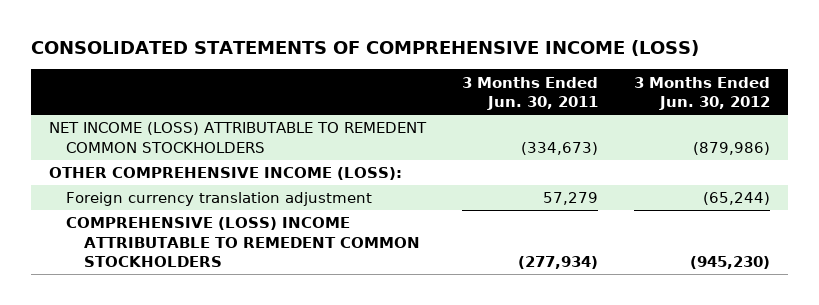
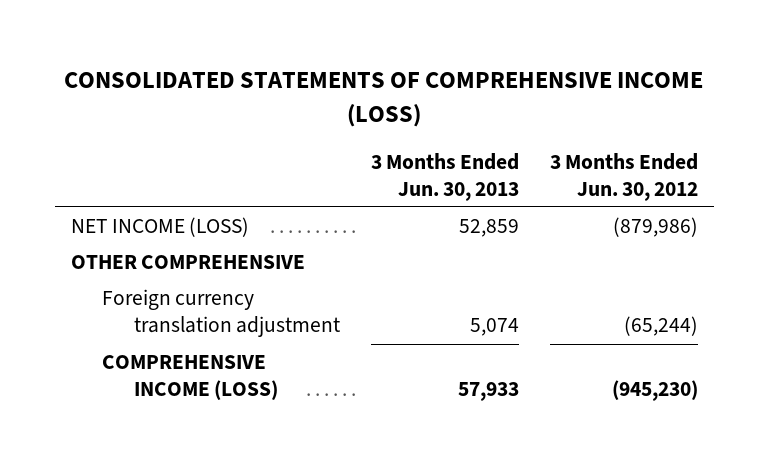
- | 3 Months Ended Jun. 30, 2011 | 3 Months Ended Jun. 30, 2012
+ | 3 Months Ended Jun. 30, 2013 | 3 Months Ended Jun. 30, 2012
- NET INCOME (LOSS) ATTRIBUTABLE TO REMEDENT COMMON STOCKHOLDERS | (334,673) | (879,986)
- OTHER COMPREHENSIVE INCOME (LOSS):
+ NET INCOME (LOSS) | 52,859 | (879,986)
+ OTHER COMPREHENSIVE
- COMPREHENSIVE (LOSS) INCOME ATTRIBUTABLE TO REMEDENT COMMON STOCKHOLDERS | (277,934) | (945,230)
+ COMPREHENSIVE INCOME (LOSS) | 57,933 | (945,230)

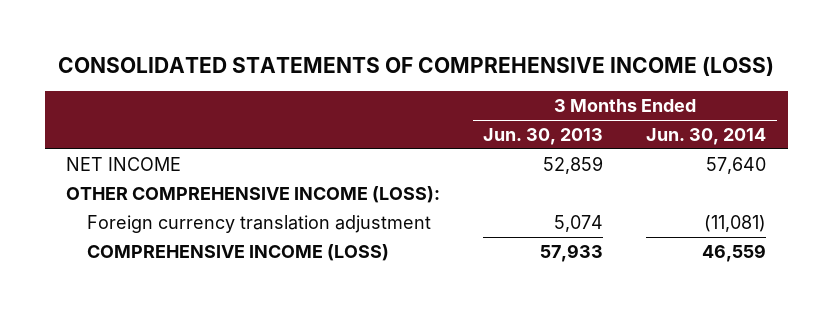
- | 3 Months Ended Jun. 30, 2013 | 3 Months Ended Jun. 30, 2012
+ | 3 Months Ended Jun. 30, 2013 | 3 Months Ended Jun. 30, 2014
- NET INCOME (LOSS) | 52,859 | (879,986)
- OTHER COMPREHENSIVE
+ NET INCOME | 52,859 | 57,640
+ OTHER COMPREHENSIVE INCOME (LOSS):

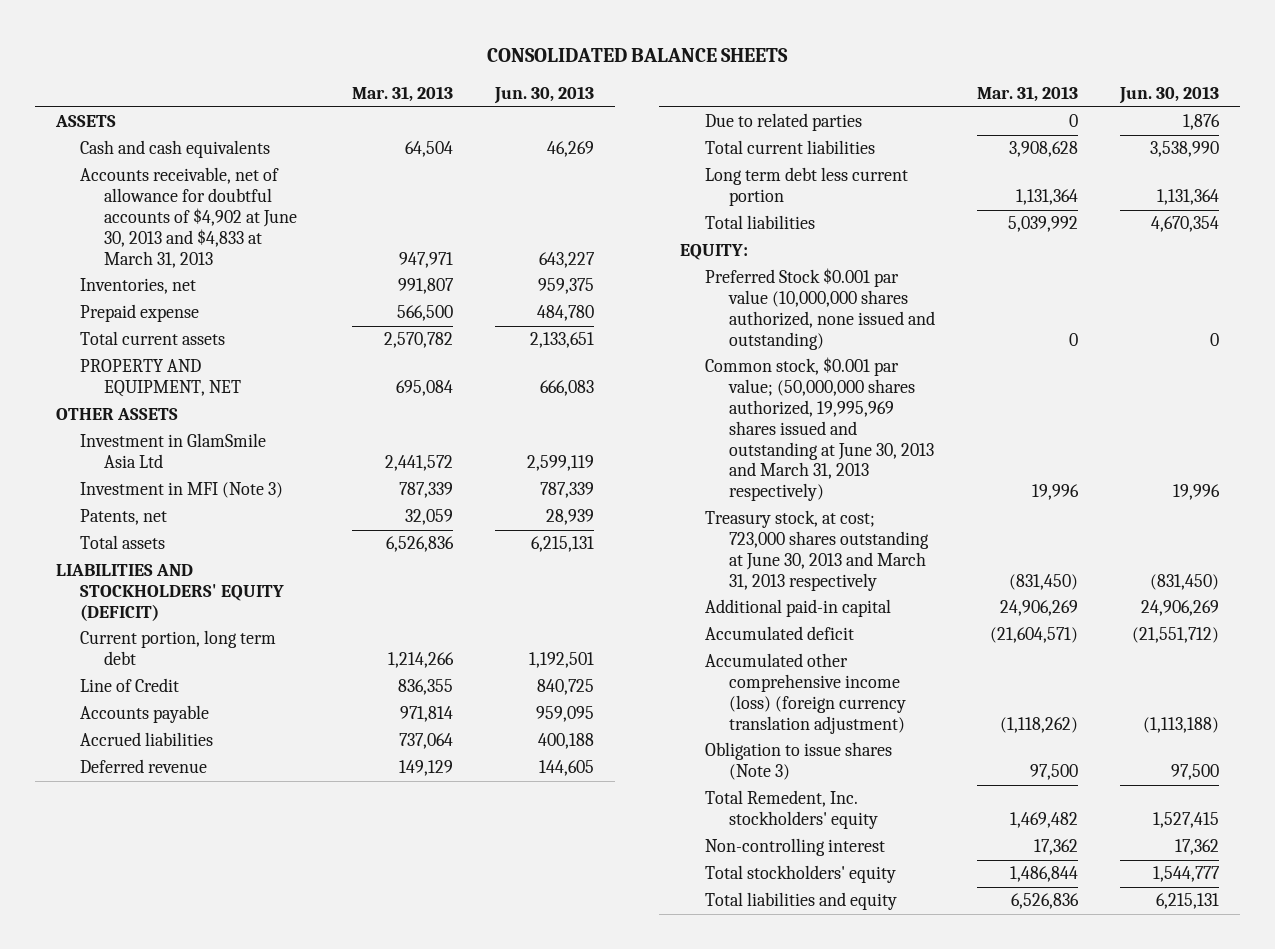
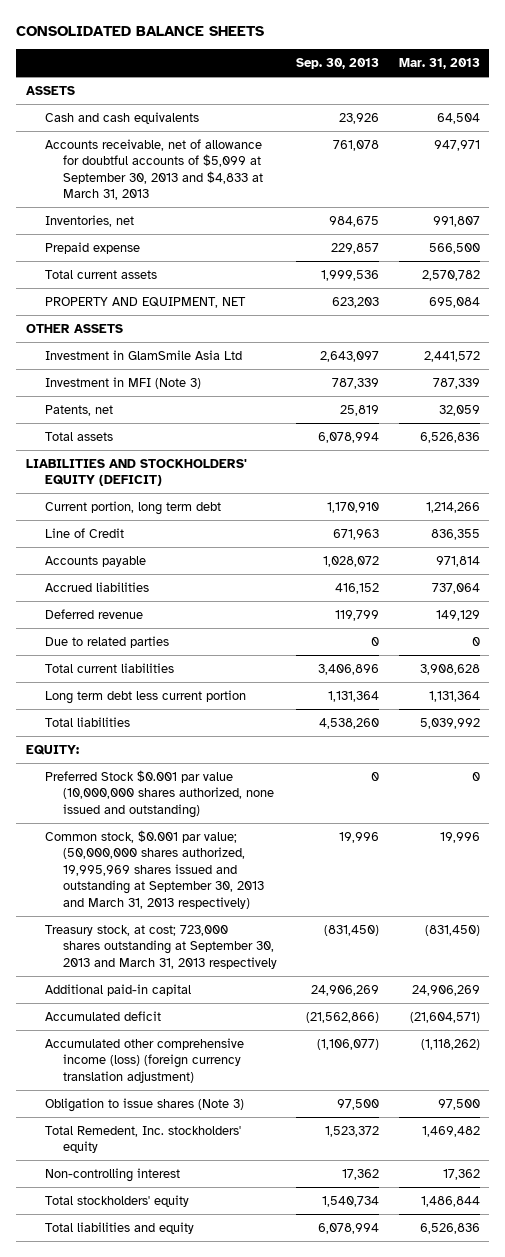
- | Mar. 31, 2013 | Jun. 30, 2013
+ | Sep. 30, 2013 | Mar. 31, 2013
- Accounts receivable, net of allowance for doubtful accounts of $4,902 at June 30, 2013 and $4,833 at March 31, 2013 | 947,971 | 643,227
+ Accounts receivable, net of allowance for doubtful accounts of $5,099 at September 30, 2013 and $4,833 at March 31, 2013 | 761,078 | 947,971
- Common stock, $0.001 par value; (50,000,000 shares authorized, 19,995,969 shares issued and outstanding at June 30, 2013 and March 31, 2013 respectively) | 19,996 | 19,996
- Treasury stock, at cost; 723,000 shares outstanding at June 30, 2013 and March 31, 2013 respectively | (831,450) | (831,450)
+ Common stock, $0.001 par value; (50,000,000 shares authorized, 19,995,969 shares issued and outstanding at September 30, 2013 and March 31, 2013 respectively) | 19,996 | 19,996
+ Treasury stock, at cost; 723,000 shares outstanding at September 30, 2013 and March 31, 2013 respectively | (831,450) | (831,450)

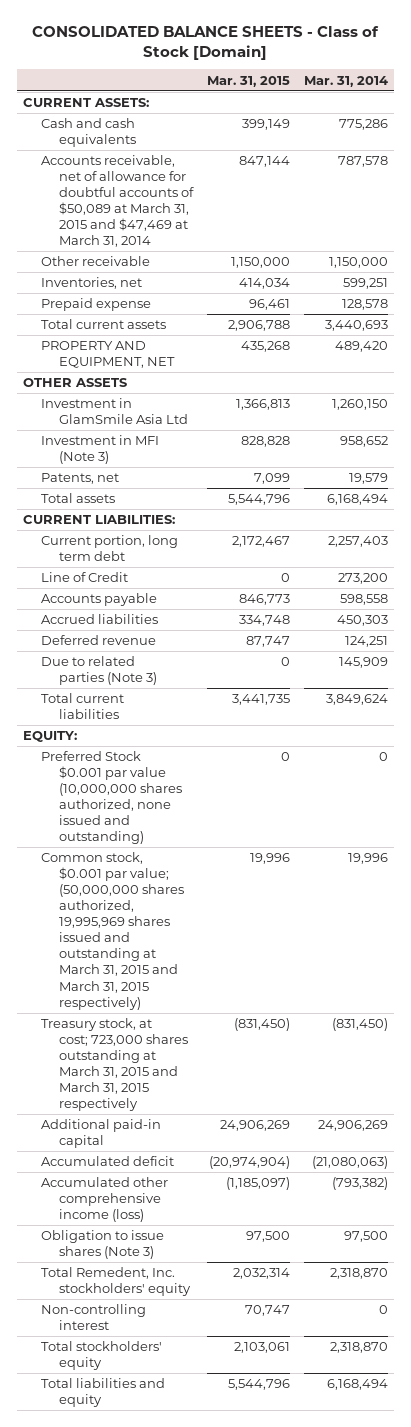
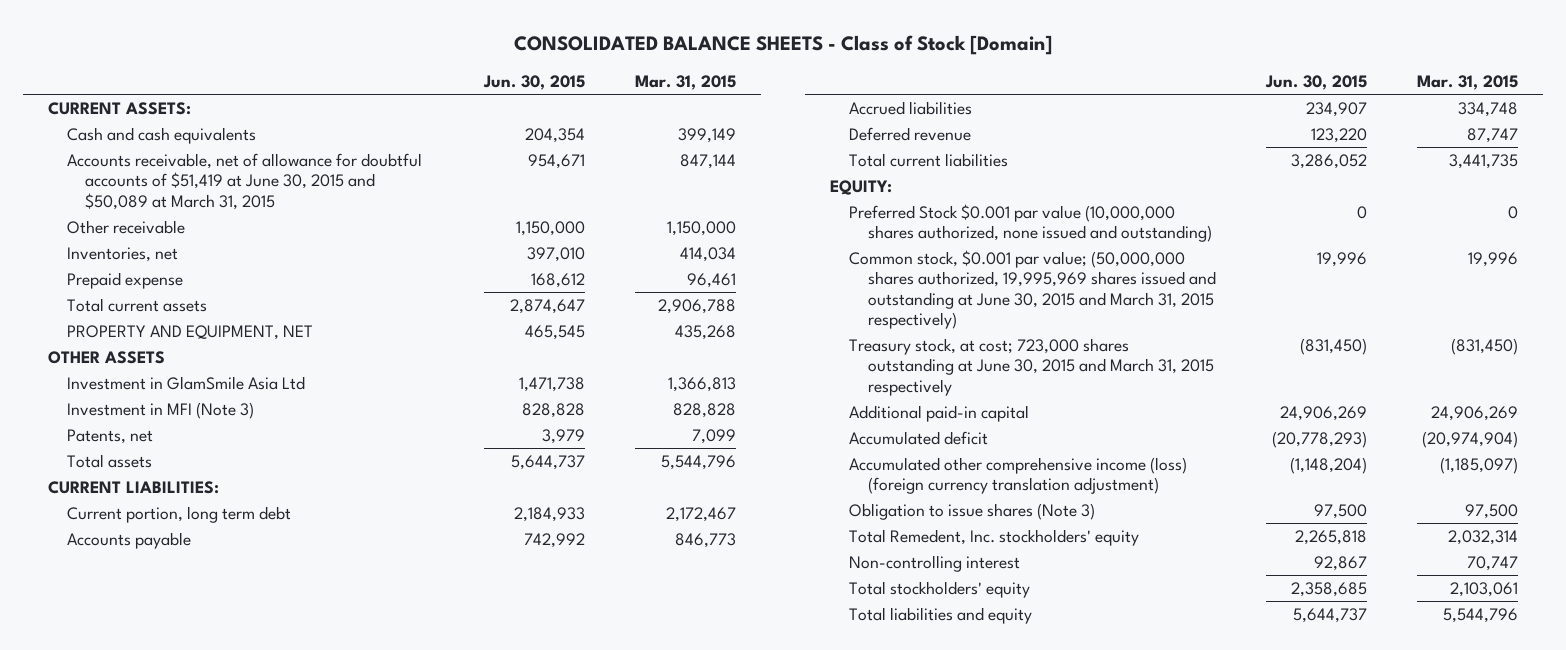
- | Mar. 31, 2015 | Mar. 31, 2014
+ | Jun. 30, 2015 | Mar. 31, 2015
- Accounts receivable, net of allowance for doubtful accounts of $50,089 at March 31, 2015 and $47,469 at March 31, 2014 | 847,144 | 787,578
+ Accounts receivable, net of allowance for doubtful accounts of $51,419 at June 30, 2015 and $50,089 at March 31, 2015 | 954,671 | 847,144
- Line of Credit | 0 | 273,200
- Due to related parties (Note 3) | 0 | 145,909
- Common stock, $0.001 par value; (50,000,000 shares authorized, 19,995,969 shares issued and outstanding at March 31, 2015 and March 31, 2015 respectively) | 19,996 | 19,996
- Treasury stock, at cost; 723,000 shares outstanding at March 31, 2015 and March 31, 2015 respectively | (831,450) | (831,450)
+ Common stock, $0.001 par value; (50,000,000 shares authorized, 19,995,969 shares issued and outstanding at June 30, 2015 and March 31, 2015 respectively) | 19,996 | 19,996
+ Treasury stock, at cost; 723,000 shares outstanding at June 30, 2015 and March 31, 2015 respectively | (831,450) | (831,450)
- Accumulated other comprehensive income (loss) | (1,185,097) | (793,382)
+ Accumulated other comprehensive income (loss) (foreign currency translation adjustment) | (1,148,204) | (1,185,097)

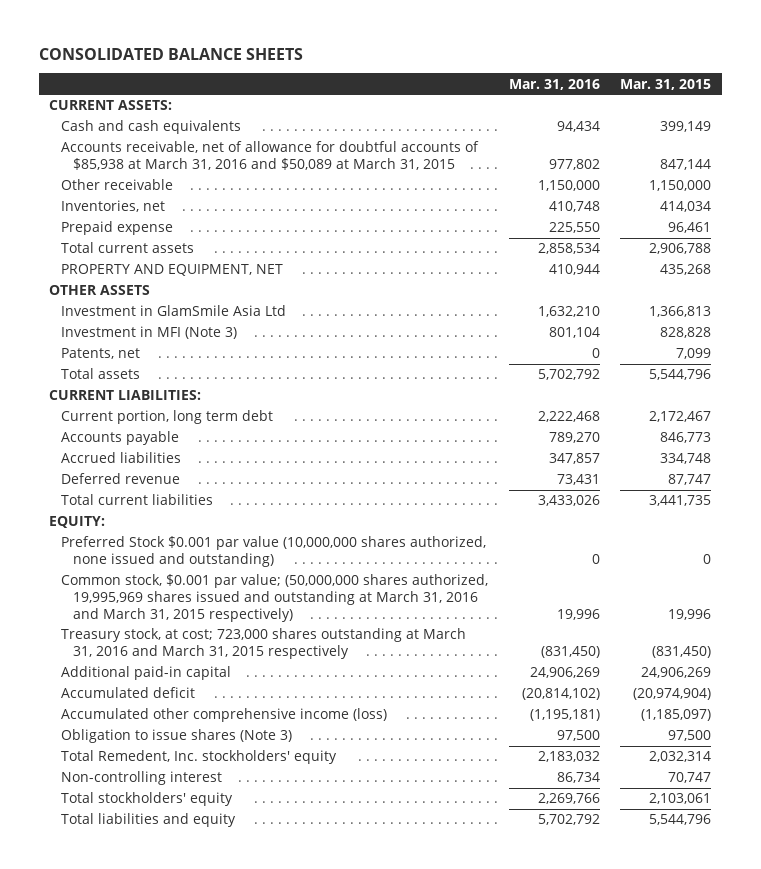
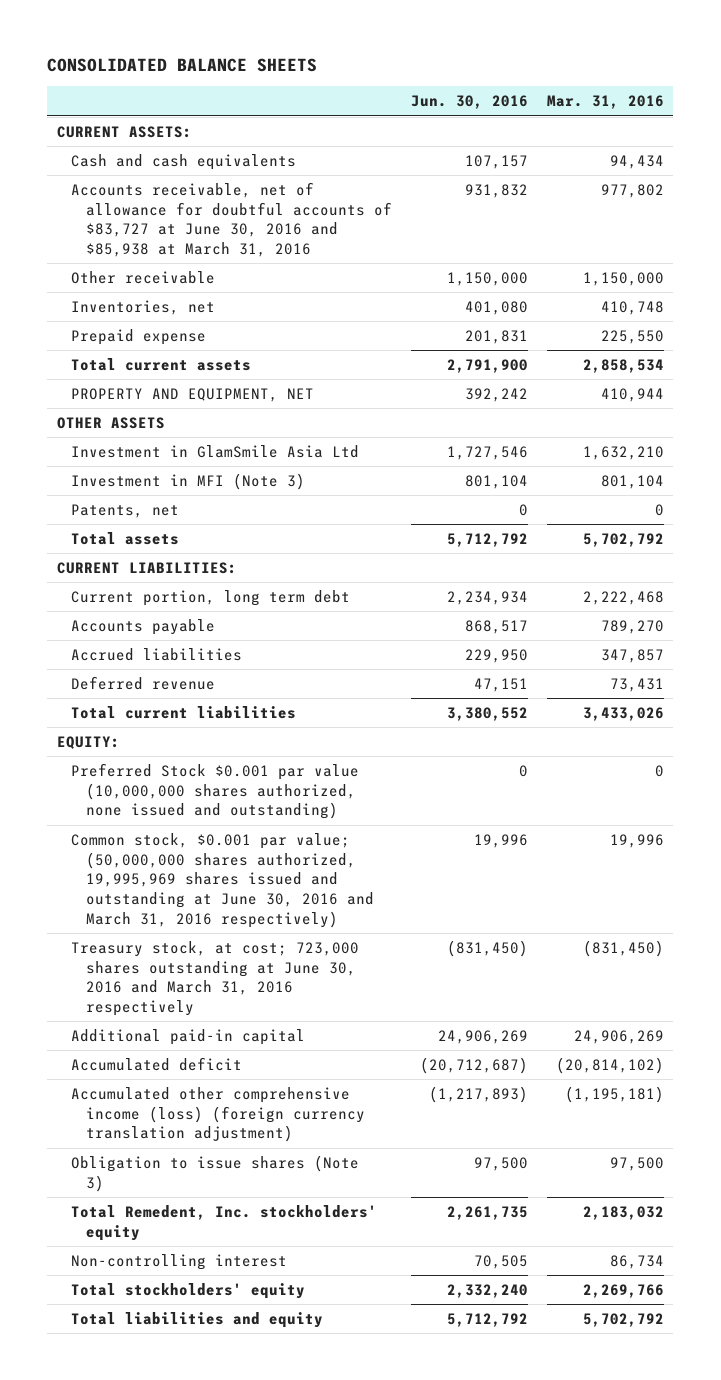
- | Mar. 31, 2016 | Mar. 31, 2015
+ | Jun. 30, 2016 | Mar. 31, 2016
- Accounts receivable, net of allowance for doubtful accounts of $85,938 at March 31, 2016 and $50,089 at March 31, 2015 | 977,802 | 847,144
+ Accounts receivable, net of allowance for doubtful accounts of $83,727 at June 30, 2016 and $85,938 at March 31, 2016 | 931,832 | 977,802
- Common stock, $0.001 par value; (50,000,000 shares authorized, 19,995,969 shares issued and outstanding at March 31, 2016 and March 31, 2015 respectively) | 19,996 | 19,996
- Treasury stock, at cost; 723,000 shares outstanding at March 31, 2016 and March 31, 2015 respectively | (831,450) | (831,450)
+ Common stock, $0.001 par value; (50,000,000 shares authorized, 19,995,969 shares issued and outstanding at June 30, 2016 and March 31, 2016 respectively) | 19,996 | 19,996
+ Treasury stock, at cost; 723,000 shares outstanding at June 30, 2016 and March 31, 2016 respectively | (831,450) | (831,450)
- Accumulated other comprehensive income (loss) | (1,195,181) | (1,185,097)
+ Accumulated other comprehensive income (loss) (foreign currency translation adjustment) | (1,217,893) | (1,195,181)

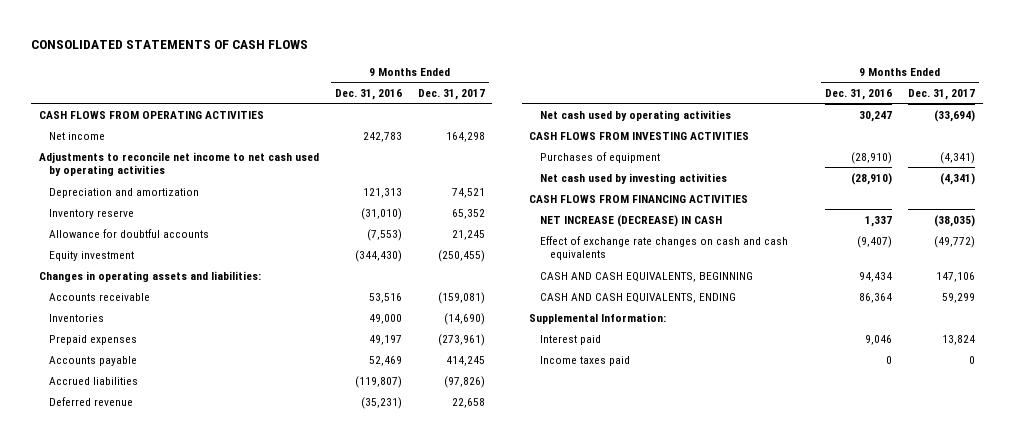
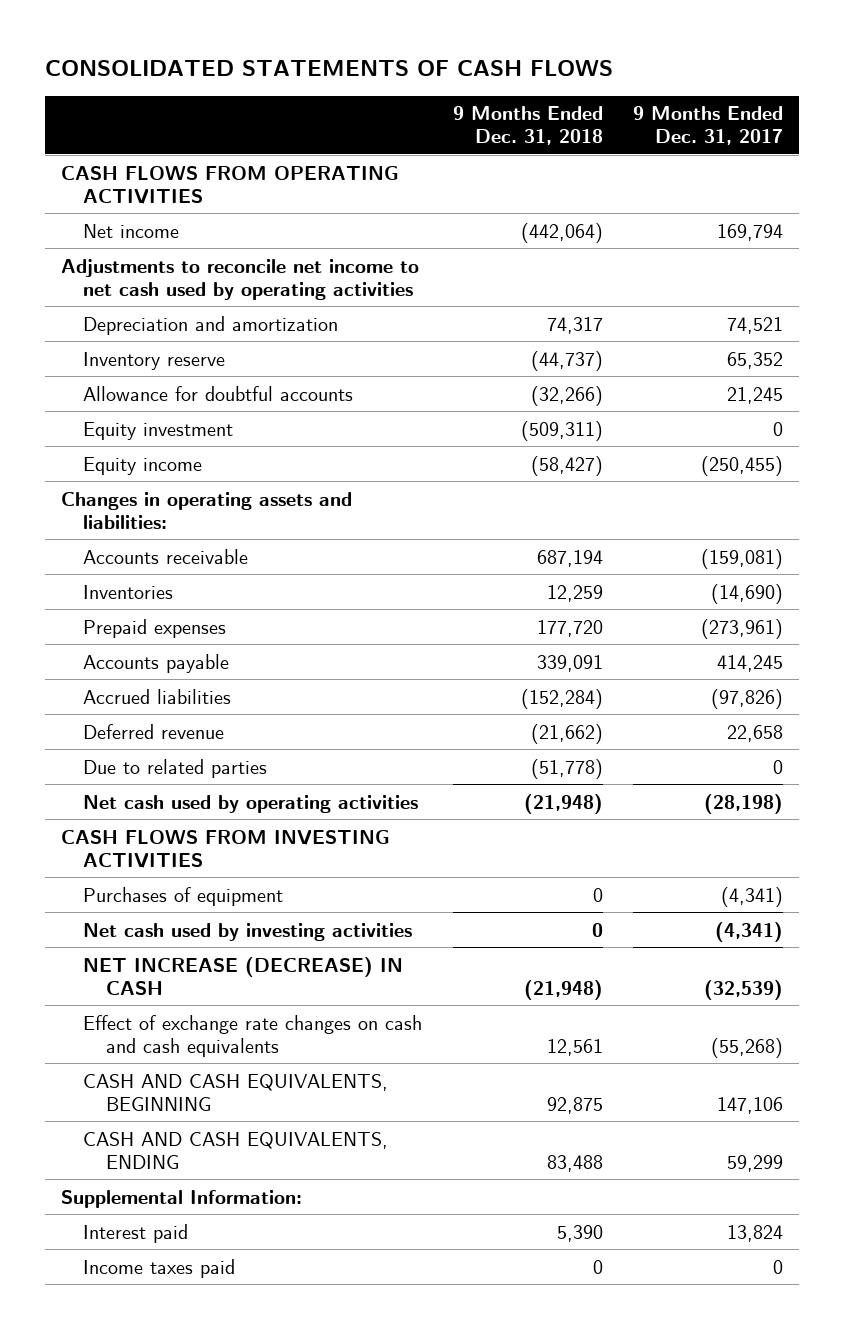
- | 9 Months Ended Dec. 31, 2016 | 9 Months Ended Dec. 31, 2017
+ | 9 Months Ended Dec. 31, 2018 | 9 Months Ended Dec. 31, 2017
- Net income | 242,783 | 164,298
+ Net income | (442,064) | 169,794
- Equity investment | (344,430) | (250,455)
+ Equity investment | (509,311) | 0
+ Equity income | (58,427) | (250,455)
- Net cash used by operating activities | 30,247 | (33,694)
+ Due to related parties | (51,778) | 0
+ Net cash used by operating activities | (21,948) | (28,198)
- CASH FLOWS FROM FINANCING ACTIVITIES
- NET INCREASE (DECREASE) IN CASH | 1,337 | (38,035)
- Effect of exchange rate changes on cash and cash equivalents | (9,407) | (49,772)
+ NET INCREASE (DECREASE) IN CASH | (21,948) | (32,539)
+ Effect of exchange rate changes on cash and cash equivalents | 12,561 | (55,268)

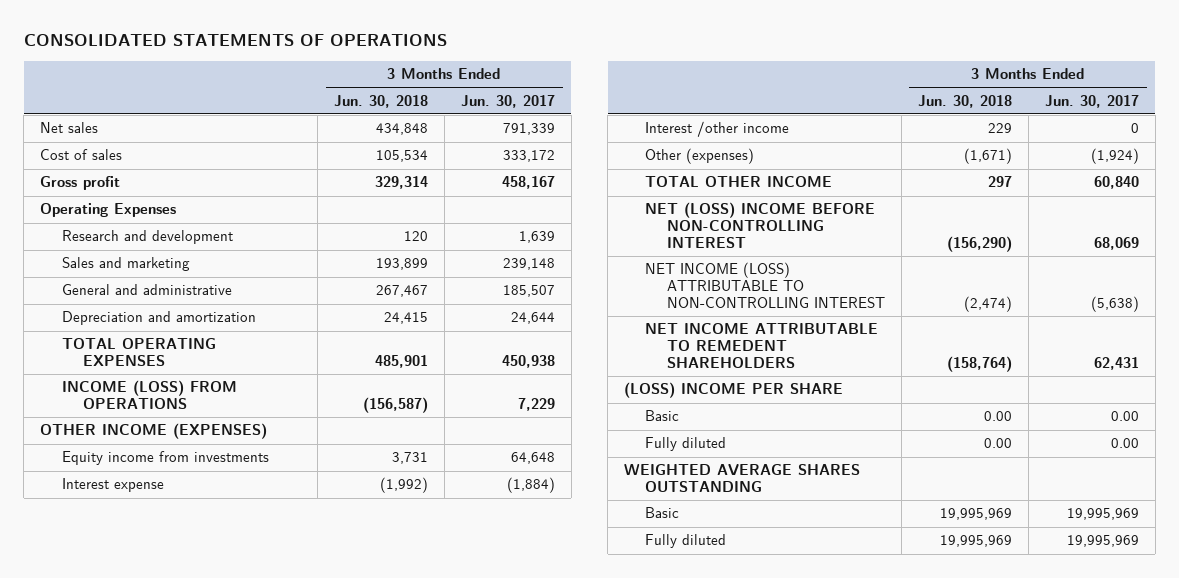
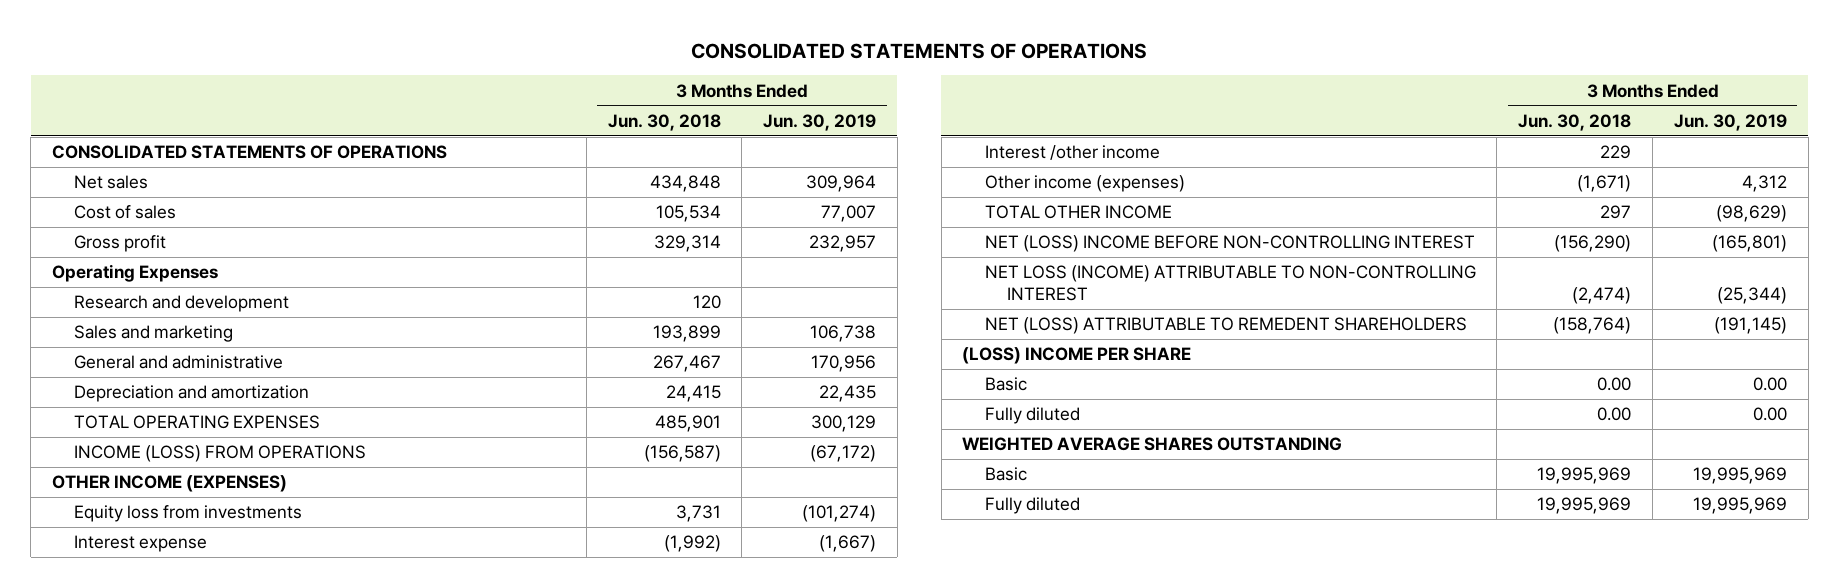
- | 3 Months Ended Jun. 30, 2018 | 3 Months Ended Jun. 30, 2017
+ | 3 Months Ended Jun. 30, 2018 | 3 Months Ended Jun. 30, 2019
+ CONSOLIDATED STATEMENTS OF OPERATIONS
- Equity income from investments | 3,731 | 64,648
+ Equity loss from investments | 3,731 | (101,274)
- Other (expenses) | (1,671) | (1,924)
+ Other income (expenses) | (1,671) | 4,312
- NET INCOME (LOSS) ATTRIBUTABLE TO NON-CONTROLLING INTEREST | (2,474) | (5,638)
- NET INCOME ATTRIBUTABLE TO REMEDENT SHAREHOLDERS | (158,764) | 62,431
+ NET LOSS (INCOME) ATTRIBUTABLE TO NON-CONTROLLING INTEREST | (2,474) | (25,344)
+ NET (LOSS) ATTRIBUTABLE TO REMEDENT SHAREHOLDERS | (158,764) | (191,145)

